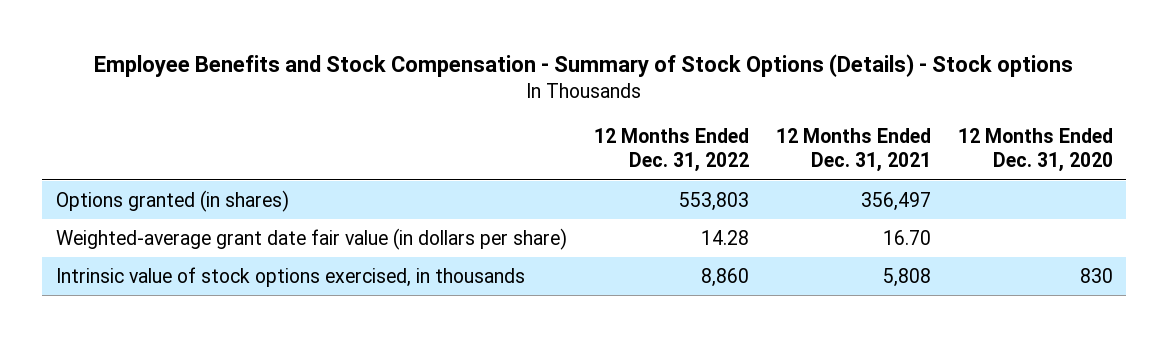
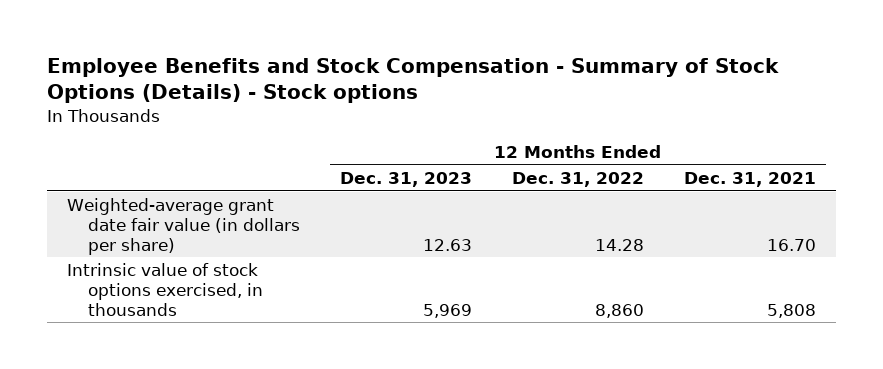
- | 12 Months Ended Dec. 31, 2022 | 12 Months Ended Dec. 31, 2021 | 12 Months Ended Dec. 31, 2020
+ | 12 Months Ended Dec. 31, 2023 | 12 Months Ended Dec. 31, 2022 | 12 Months Ended Dec. 31, 2021
- Options granted (in shares) | 553,803 | 356,497 |

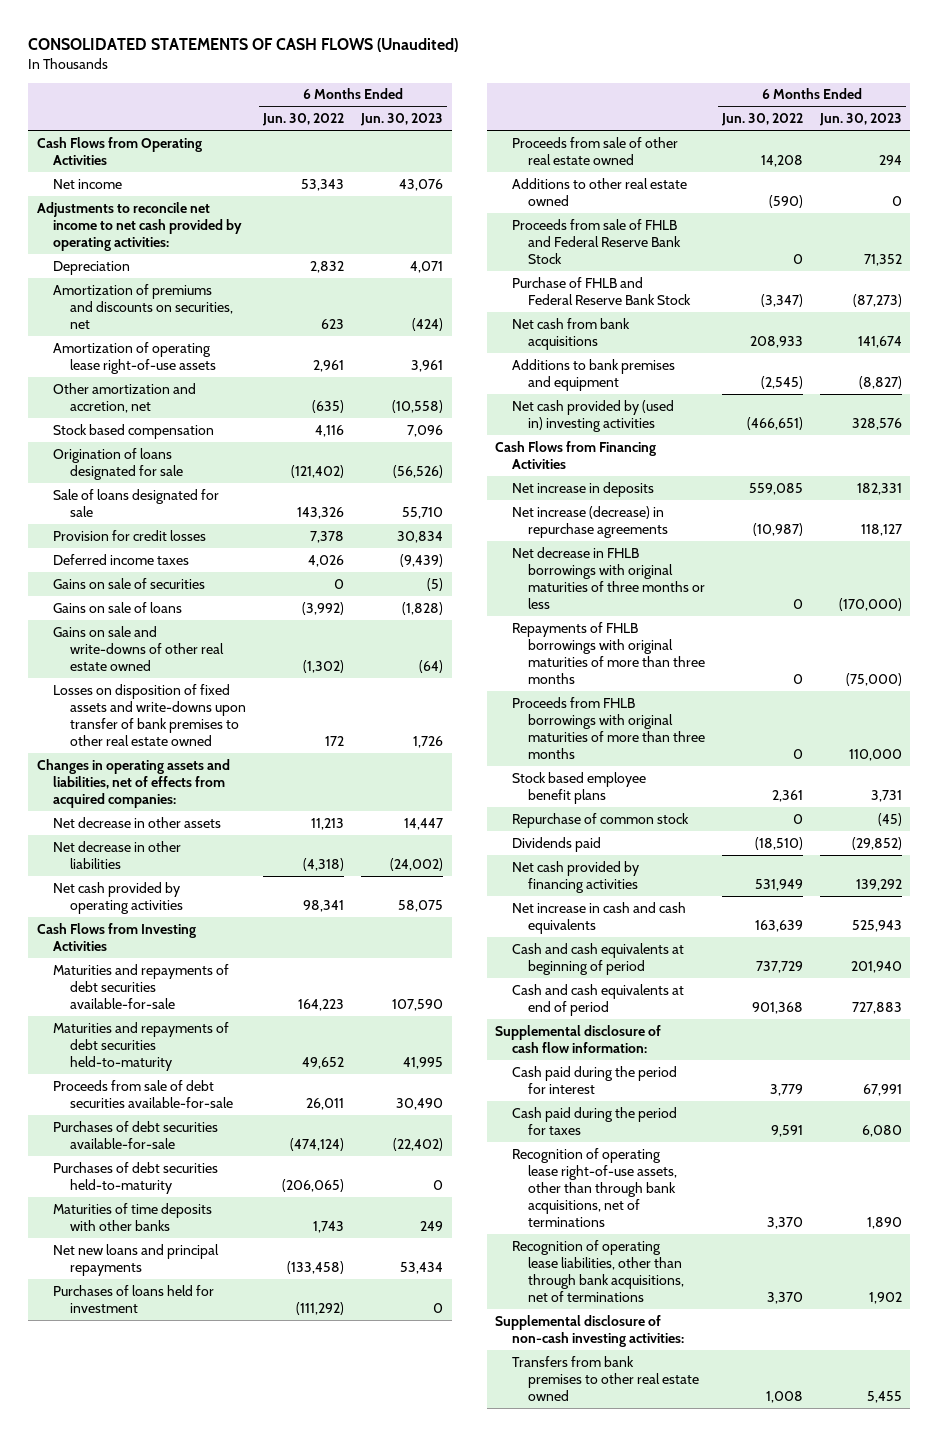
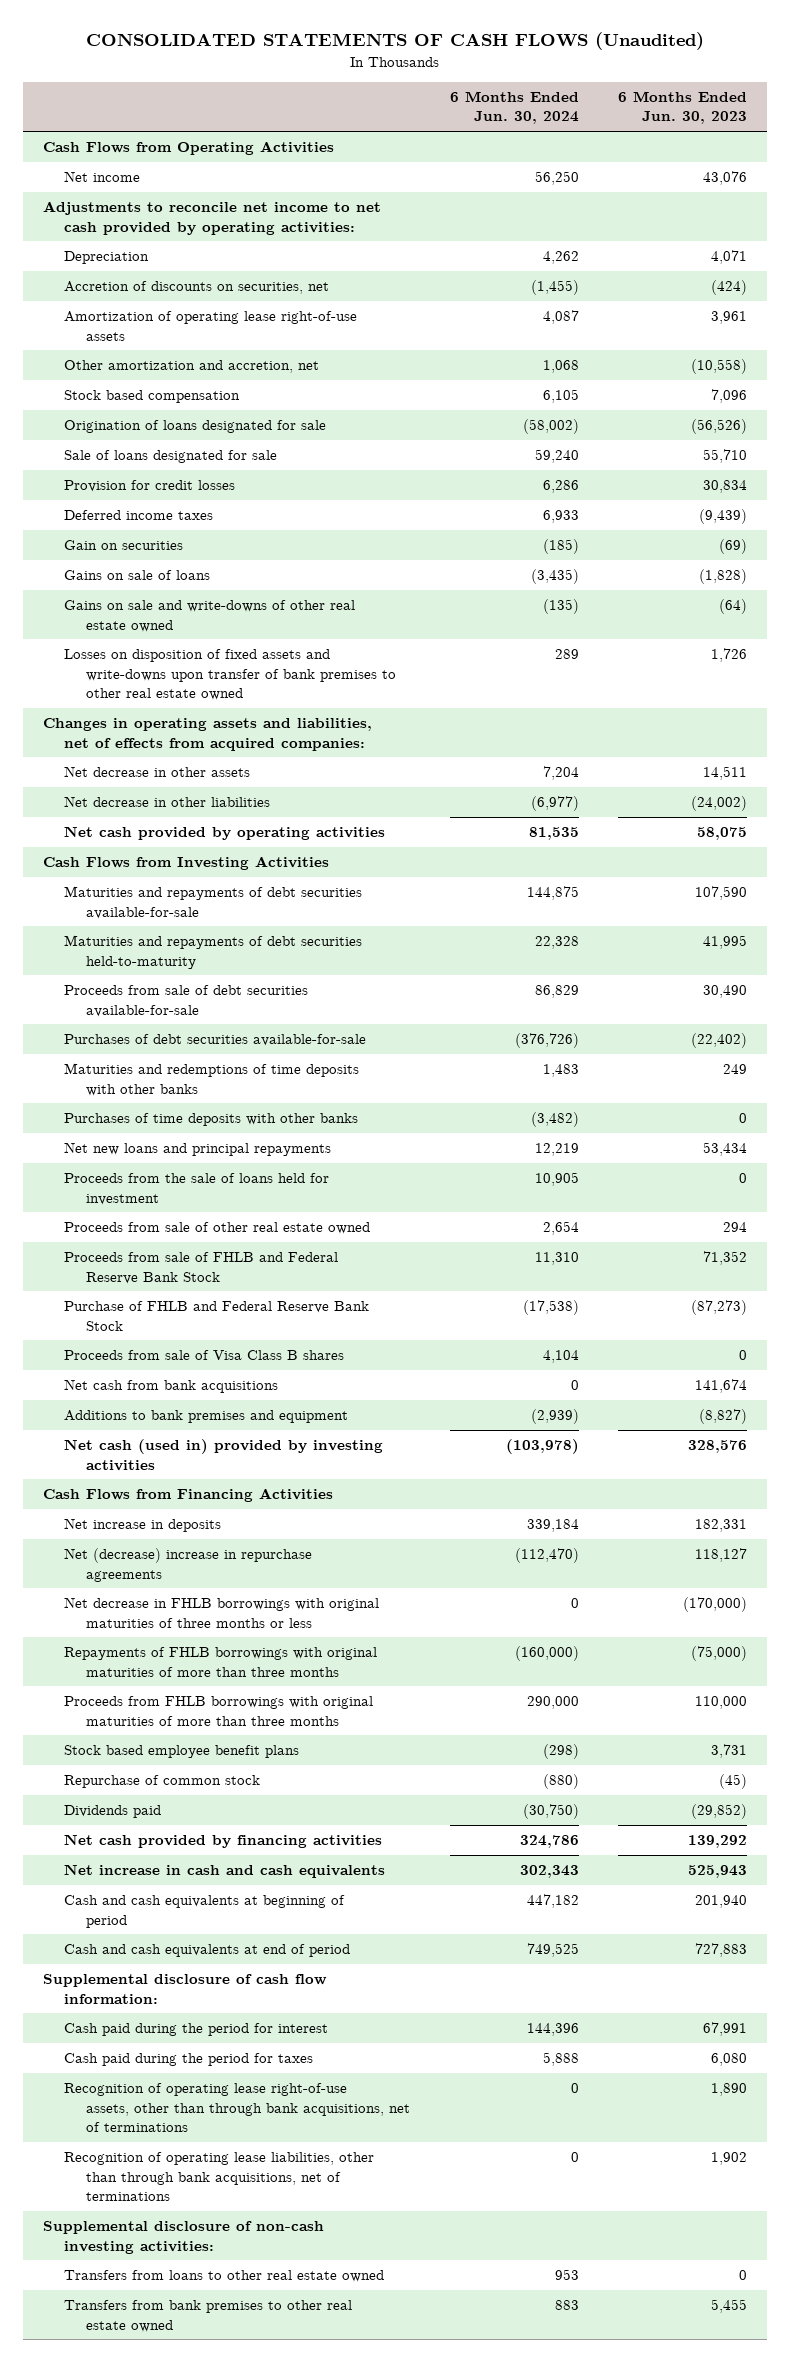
- | 6 Months Ended Jun. 30, 2022 | 6 Months Ended Jun. 30, 2023
+ | 6 Months Ended Jun. 30, 2024 | 6 Months Ended Jun. 30, 2023
- Amortization of premiums and discounts on securities, net | 623 | (424)
+ Accretion of discounts on securities, net | (1,455) | (424)
- Gains on sale of securities | 0 | (5)
+ Gain on securities | (185) | (69)
- Net decrease in other assets | 11,213 | 14,447
+ Net decrease in other assets | 7,204 | 14,511
- Purchases of debt securities held-to-maturity | (206,065) | 0
- Maturities of time deposits with other banks | 1,743 | 249
+ Maturities and redemptions of time deposits with other banks | 1,483 | 249
+ Purchases of time deposits with other banks | (3,482) | 0
- Purchases of loans held for investment | (111,292) | 0
+ Proceeds from the sale of loans held for investment | 10,905 | 0
- Additions to other real estate owned | (590) | 0
+ Proceeds from sale of Visa Class B shares | 4,104 | 0
- Net cash provided by (used in) investing activities | (466,651) | 328,576
+ Net cash (used in) provided by investing activities | (103,978) | 328,576
- Net increase (decrease) in repurchase agreements | (10,987) | 118,127
+ Net (decrease) increase in repurchase agreements | (112,470) | 118,127
+ Transfers from loans to other real estate owned | 953 | 0

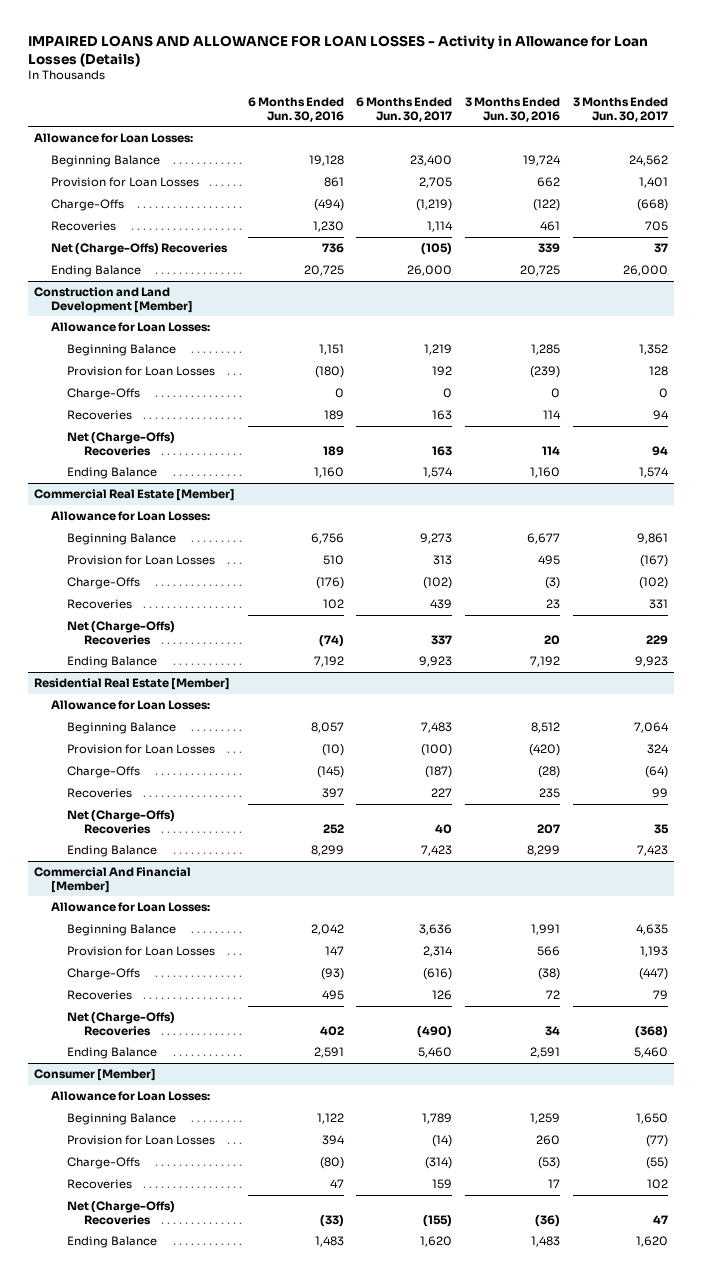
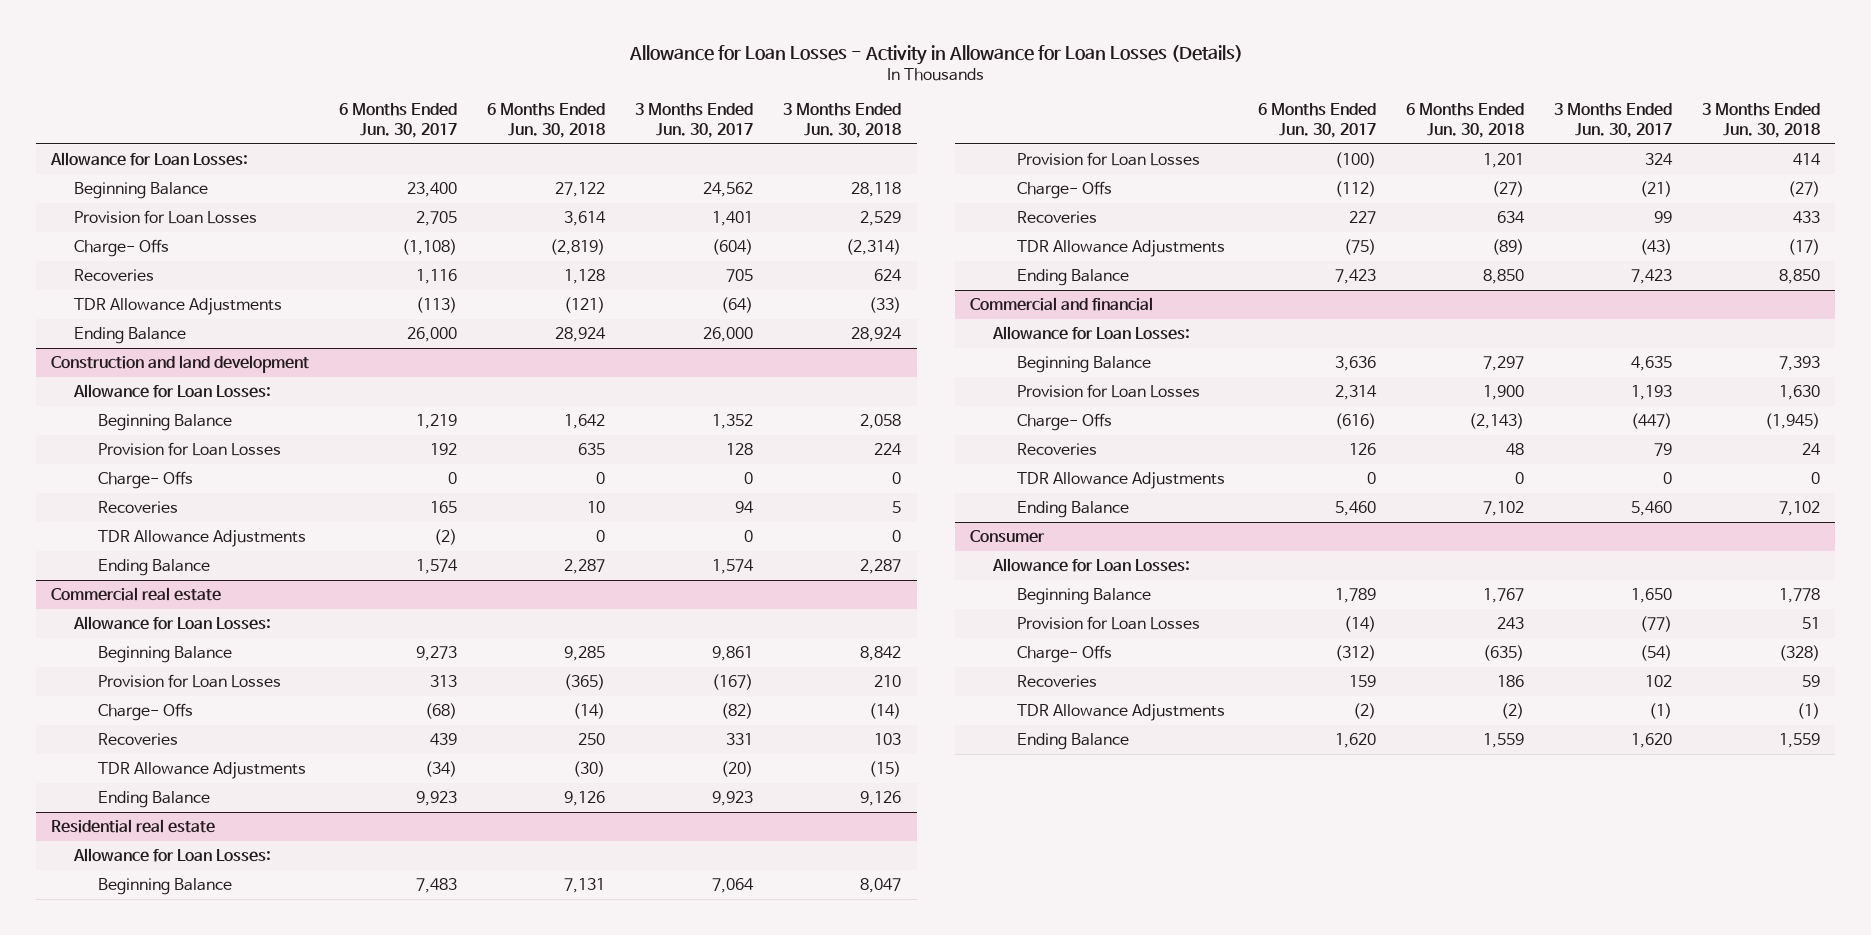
- IMPAIRED LOANS AND ALLOWANCE FOR LOAN LOSSES - Activity in Allowance for Loan Losses (Details)
+ Allowance for Loan Losses - Activity in Allowance for Loan Losses (Details)
- | 6 Months Ended Jun. 30, 2016 | 6 Months Ended Jun. 30, 2017 | 3 Months Ended Jun. 30, 2016 | 3 Months Ended Jun. 30, 2017
+ | 6 Months Ended Jun. 30, 2017 | 6 Months Ended Jun. 30, 2018 | 3 Months Ended Jun. 30, 2017 | 3 Months Ended Jun. 30, 2018
- Charge-Offs | (494) | (1,219) | (122) | (668)
- Recoveries | 1,230 | 1,114 | 461 | 705
- Net (Charge-Offs) Recoveries | 736 | (105) | 339 | 37
+ Charge- Offs | (1,108) | (2,819) | (604) | (2,314)
+ Recoveries | 1,116 | 1,128 | 705 | 624
+ TDR Allowance Adjustments | (113) | (121) | (64) | (33)
- Construction and Land Development [Member]
+ Construction and land development
- Charge-Offs | 0 | 0 | 0 | 0
- Recoveries | 189 | 163 | 114 | 94
- Net (Charge-Offs) Recoveries | 189 | 163 | 114 | 94
+ Charge- Offs | 0 | 0 | 0 | 0
+ Recoveries | 165 | 10 | 94 | 5
+ TDR Allowance Adjustments | (2) | 0 | 0 | 0
- Commercial Real Estate [Member]
+ Commercial real estate
- Charge-Offs | (176) | (102) | (3) | (102)
+ Charge- Offs | (68) | (14) | (82) | (14)
- Net (Charge-Offs) Recoveries | (74) | 337 | 20 | 229
+ TDR Allowance Adjustments | (34) | (30) | (20) | (15)
- Residential Real Estate [Member]
+ Residential real estate
- Charge-Offs | (145) | (187) | (28) | (64)
+ Charge- Offs | (112) | (27) | (21) | (27)
- Net (Charge-Offs) Recoveries | 252 | 40 | 207 | 35
+ TDR Allowance Adjustments | (75) | (89) | (43) | (17)
- Commercial And Financial [Member]
+ Commercial and financial
- Charge-Offs | (93) | (616) | (38) | (447)
+ Charge- Offs | (616) | (2,143) | (447) | (1,945)
- Net (Charge-Offs) Recoveries | 402 | (490) | 34 | (368)
+ TDR Allowance Adjustments | 0 | 0 | 0 | 0
- Consumer [Member]
+ Consumer
- Charge-Offs | (80) | (314) | (53) | (55)
+ Charge- Offs | (312) | (635) | (54) | (328)
- Net (Charge-Offs) Recoveries | (33) | (155) | (36) | 47
+ TDR Allowance Adjustments | (2) | (2) | (1) | (1)

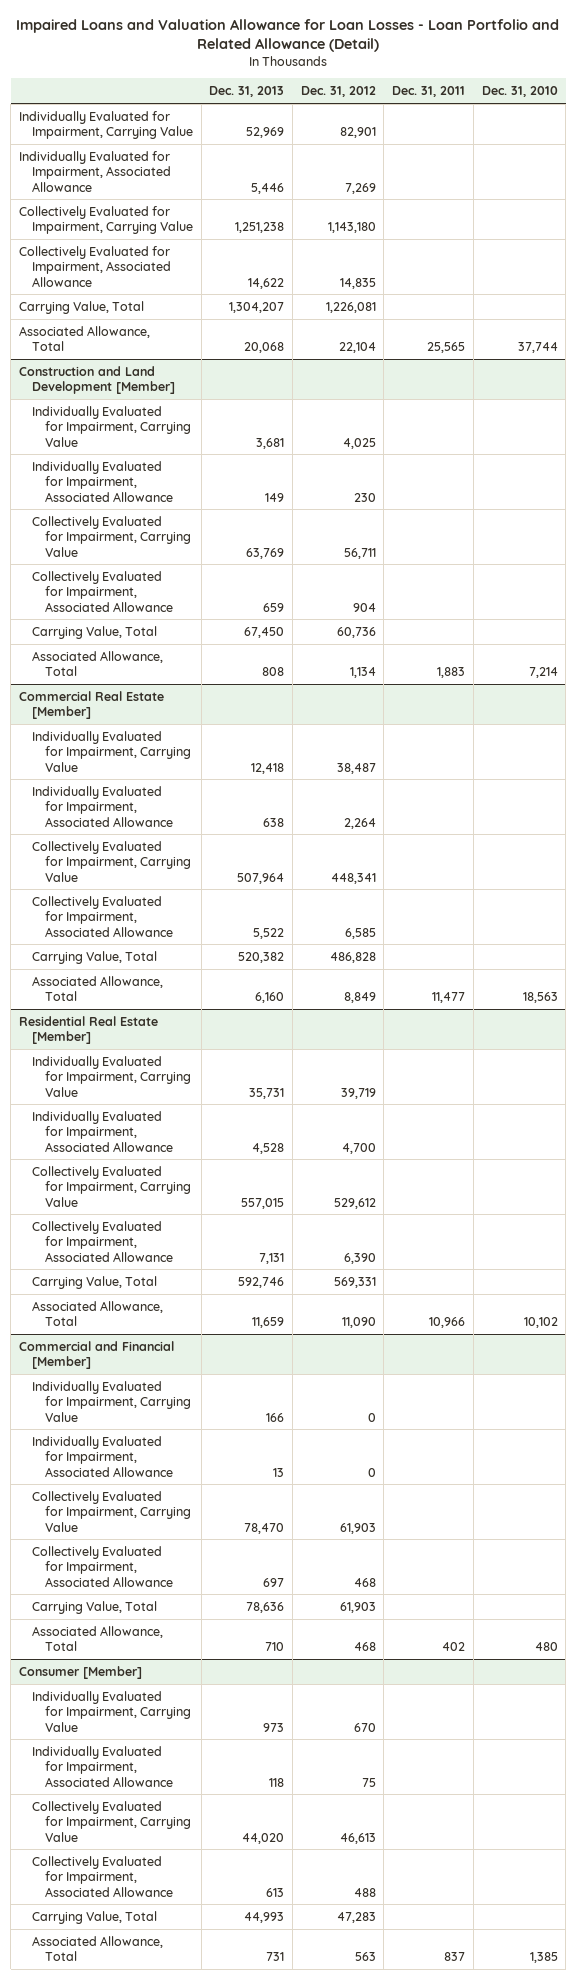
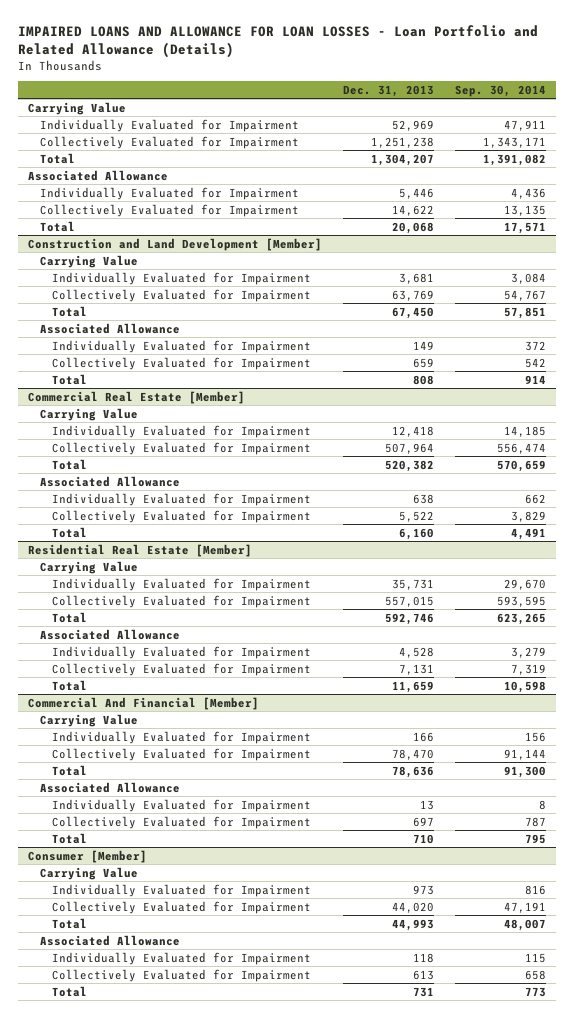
- Impaired Loans and Valuation Allowance for Loan Losses - Loan Portfolio and Related Allowance (Detail)
+ IMPAIRED LOANS AND ALLOWANCE FOR LOAN LOSSES - Loan Portfolio and Related Allowance (Details)
- | Dec. 31, 2013 | Dec. 31, 2012 | Dec. 31, 2011 | Dec. 31, 2010
+ | Dec. 31, 2013 | Sep. 30, 2014
- Individually Evaluated for Impairment, Carrying Value | 52,969 | 82,901 | |
- Individually Evaluated for Impairment, Associated Allowance | 5,446 | 7,269 | |
- Collectively Evaluated for Impairment, Carrying Value | 1,251,238 | 1,143,180 | |
- Collectively Evaluated for Impairment, Associated Allowance | 14,622 | 14,835 | |
- Carrying Value, Total | 1,304,207 | 1,226,081 | |
- Associated Allowance, Total | 20,068 | 22,104 | 25,565 | 37,744
+ Carrying Value
+ Individually Evaluated for Impairment | 52,969 | 47,911
+ Collectively Evaluated for Impairment | 1,251,238 | 1,343,171
+ Total | 1,304,207 | 1,391,082
+ Associated Allowance
+ Individually Evaluated for Impairment | 5,446 | 4,436
+ Collectively Evaluated for Impairment | 14,622 | 13,135
+ Total | 20,068 | 17,571
@ Construction and Land Development [Member]
- Individually Evaluated for Impairment, Carrying Value | 3,681 | 4,025 | |
- Individually Evaluated for Impairment, Associated Allowance | 149 | 230 | |
- Collectively Evaluated for Impairment, Carrying Value | 63,769 | 56,711 | |
- Collectively Evaluated for Impairment, Associated Allowance | 659 | 904 | |
- Carrying Value, Total | 67,450 | 60,736 | |
- Associated Allowance, Total | 808 | 1,134 | 1,883 | 7,214
+ Carrying Value
+ Individually Evaluated for Impairment | 3,681 | 3,084
+ Collectively Evaluated for Impairment | 63,769 | 54,767
+ Total | 67,450 | 57,851
+ Associated Allowance
+ Individually Evaluated for Impairment | 149 | 372
+ Collectively Evaluated for Impairment | 659 | 542
+ Total | 808 | 914
@ Commercial Real Estate [Member]
- Individually Evaluated for Impairment, Carrying Value | 12,418 | 38,487 | |
- Individually Evaluated for Impairment, Associated Allowance | 638 | 2,264 | |
- Collectively Evaluated for Impairment, Carrying Value | 507,964 | 448,341 | |
- Collectively Evaluated for Impairment, Associated Allowance | 5,522 | 6,585 | |
- Carrying Value, Total | 520,382 | 486,828 | |
- Associated Allowance, Total | 6,160 | 8,849 | 11,477 | 18,563
+ Carrying Value
+ Individually Evaluated for Impairment | 12,418 | 14,185
+ Collectively Evaluated for Impairment | 507,964 | 556,474
+ Total | 520,382 | 570,659
+ Associated Allowance
+ Individually Evaluated for Impairment | 638 | 662
+ Collectively Evaluated for Impairment | 5,522 | 3,829
+ Total | 6,160 | 4,491
@ Residential Real Estate [Member]
- Individually Evaluated for Impairment, Carrying Value | 35,731 | 39,719 | |
- Individually Evaluated for Impairment, Associated Allowance | 4,528 | 4,700 | |
- Collectively Evaluated for Impairment, Carrying Value | 557,015 | 529,612 | |
- Collectively Evaluated for Impairment, Associated Allowance | 7,131 | 6,390 | |
- Carrying Value, Total | 592,746 | 569,331 | |
- Associated Allowance, Total | 11,659 | 11,090 | 10,966 | 10,102
- Commercial and Financial [Member]
- Individually Evaluated for Impairment, Carrying Value | 166 | 0 | |
- Individually Evaluated for Impairment, Associated Allowance | 13 | 0 | |
- Collectively Evaluated for Impairment, Carrying Value | 78,470 | 61,903 | |
- Collectively Evaluated for Impairment, Associated Allowance | 697 | 468 | |
- Carrying Value, Total | 78,636 | 61,903 | |
- Associated Allowance, Total | 710 | 468 | 402 | 480
@ Residential Real Estate [Member]
+ Carrying Value
+ Individually Evaluated for Impairment | 35,731 | 29,670
+ Collectively Evaluated for Impairment | 557,015 | 593,595
+ Total | 592,746 | 623,265
+ Associated Allowance
+ Individually Evaluated for Impairment | 4,528 | 3,279
+ Collectively Evaluated for Impairment | 7,131 | 7,319
+ Total | 11,659 | 10,598
+ Commercial And Financial [Member]
+ Carrying Value
+ Individually Evaluated for Impairment | 166 | 156
+ Collectively Evaluated for Impairment | 78,470 | 91,144
+ Total | 78,636 | 91,300
+ Associated Allowance
+ Individually Evaluated for Impairment | 13 | 8
+ Collectively Evaluated for Impairment | 697 | 787
+ Total | 710 | 795
@ Consumer [Member]
- Individually Evaluated for Impairment, Carrying Value | 973 | 670 | |
- Individually Evaluated for Impairment, Associated Allowance | 118 | 75 | |
- Collectively Evaluated for Impairment, Carrying Value | 44,020 | 46,613 | |
- Collectively Evaluated for Impairment, Associated Allowance | 613 | 488 | |
- Carrying Value, Total | 44,993 | 47,283 | |
- Associated Allowance, Total | 731 | 563 | 837 | 1,385
+ Carrying Value
+ Individually Evaluated for Impairment | 973 | 816
+ Collectively Evaluated for Impairment | 44,020 | 47,191
+ Total | 44,993 | 48,007
+ Associated Allowance
+ Individually Evaluated for Impairment | 118 | 115
+ Collectively Evaluated for Impairment | 613 | 658
+ Total | 731 | 773

